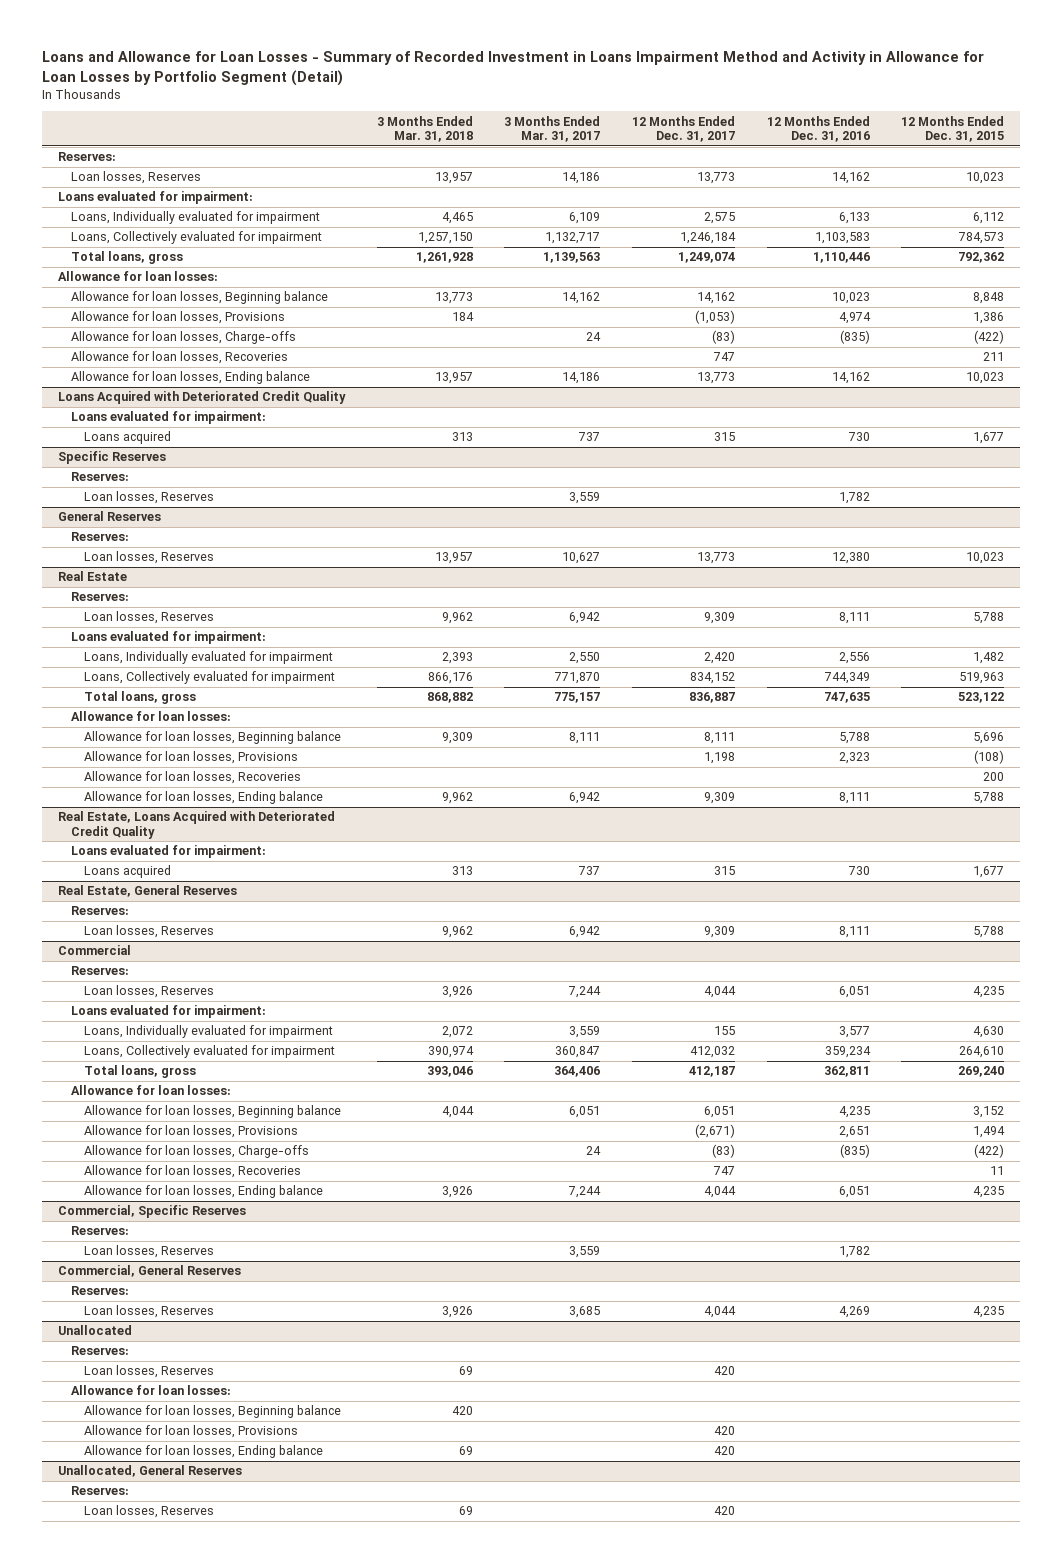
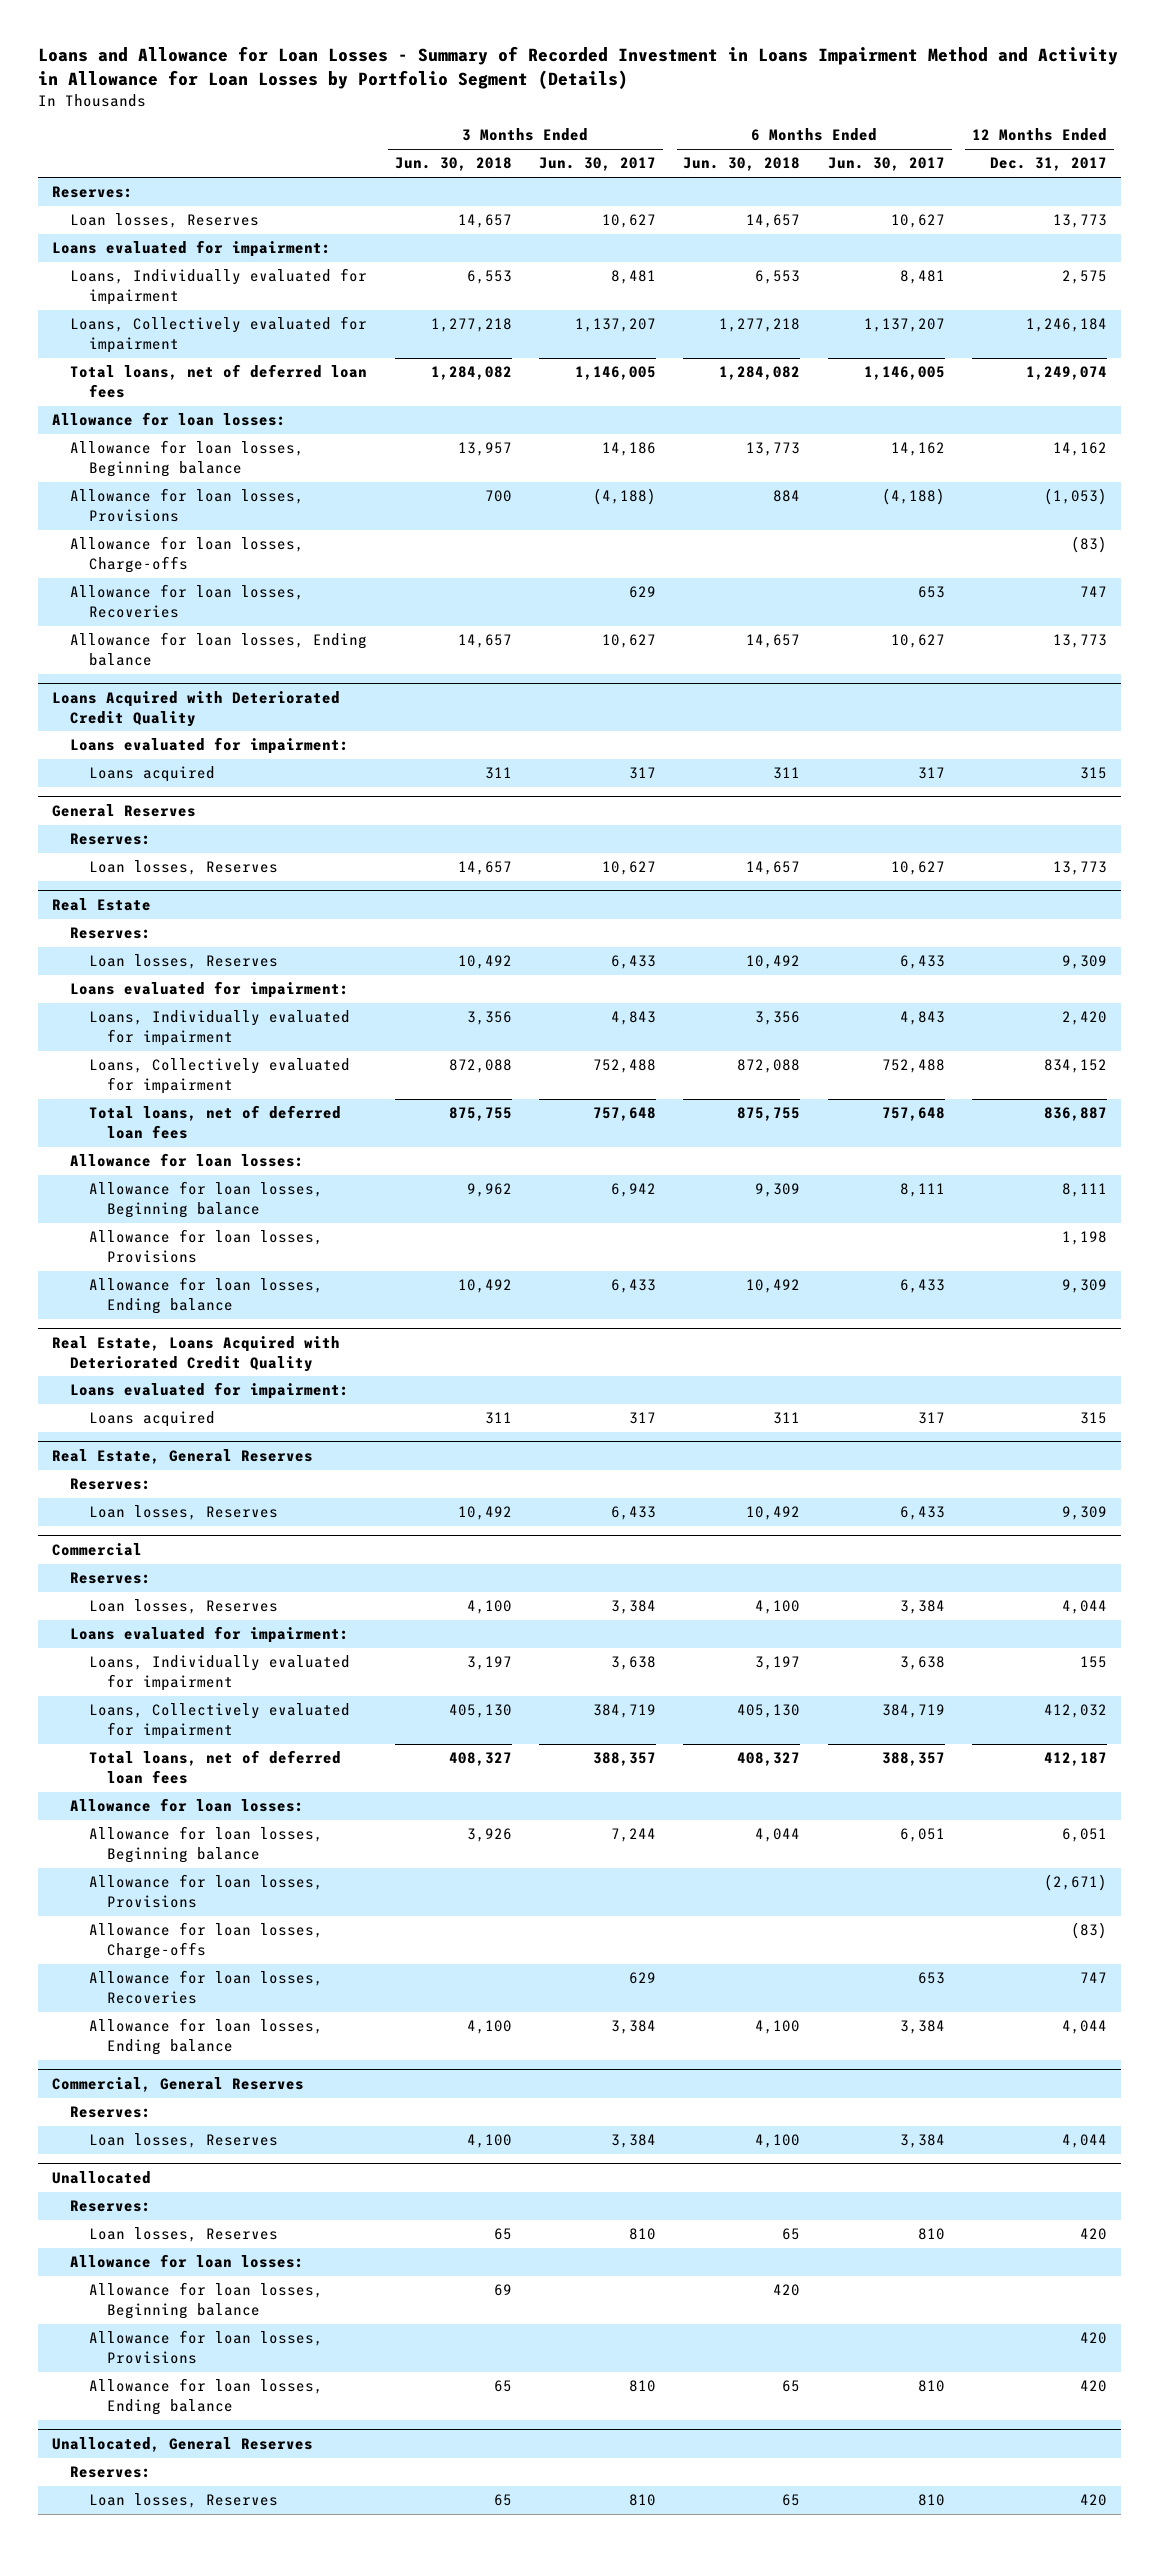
- Loans and Allowance for Loan Losses - Summary of Recorded Investment in Loans Impairment Method and Activity in Allowance for Loan Losses by Portfolio Segment (Detail)
+ Loans and Allowance for Loan Losses - Summary of Recorded Investment in Loans Impairment Method and Activity in Allowance for Loan Losses by Portfolio Segment (Details)
- | 3 Months Ended Mar. 31, 2018 | 3 Months Ended Mar. 31, 2017 | 12 Months Ended Dec. 31, 2017 | 12 Months Ended Dec. 31, 2016 | 12 Months Ended Dec. 31, 2015
+ | 3 Months Ended Jun. 30, 2018 | 3 Months Ended Jun. 30, 2017 | 6 Months Ended Jun. 30, 2018 | 6 Months Ended Jun. 30, 2017 | 12 Months Ended Dec. 31, 2017
- Total loans, gross | 1,261,928 | 1,139,563 | 1,249,074 | 1,110,446 | 792,362
+ Total loans, net of deferred loan fees | 1,284,082 | 1,146,005 | 1,284,082 | 1,146,005 | 1,249,074
- Specific Reserves
- Reserves:
- Loan losses, Reserves | | 3,559 | | 1,782 |
@ Real Estate
- Total loans, gross | 868,882 | 775,157 | 836,887 | 747,635 | 523,122
+ Total loans, net of deferred loan fees | 875,755 | 757,648 | 875,755 | 757,648 | 836,887
- Allowance for loan losses, Recoveries | | | | | 200
@ Commercial
- Total loans, gross | 393,046 | 364,406 | 412,187 | 362,811 | 269,240
+ Total loans, net of deferred loan fees | 408,327 | 388,357 | 408,327 | 388,357 | 412,187
- Commercial, Specific Reserves
- Reserves:
- Loan losses, Reserves | | 3,559 | | 1,782 |

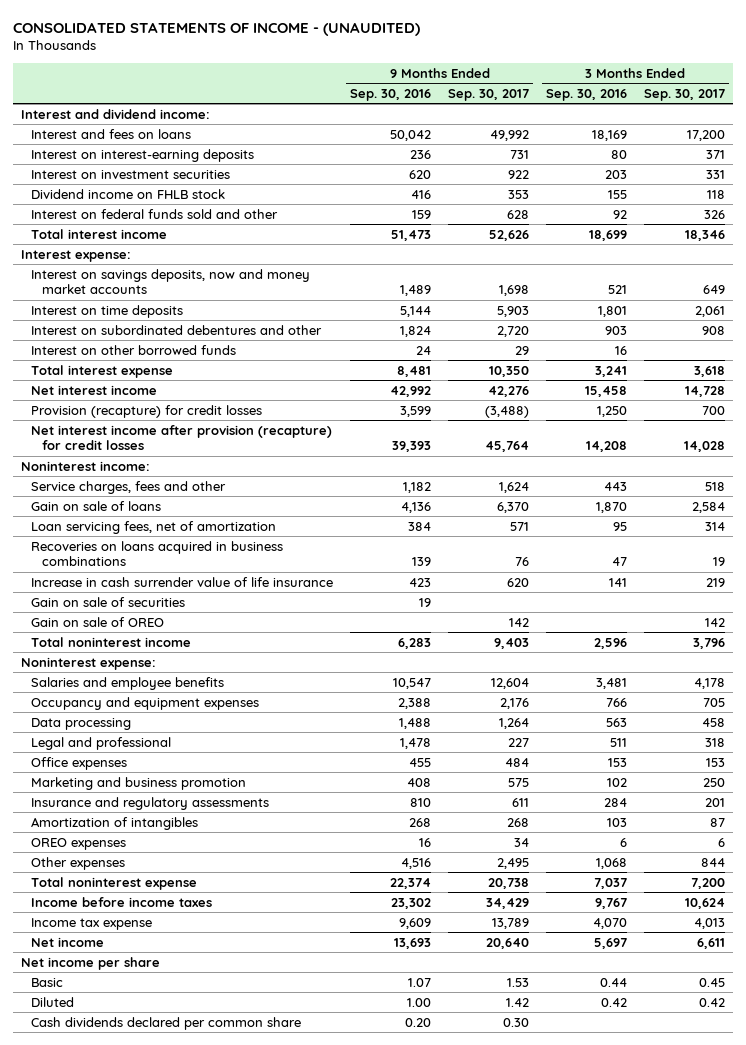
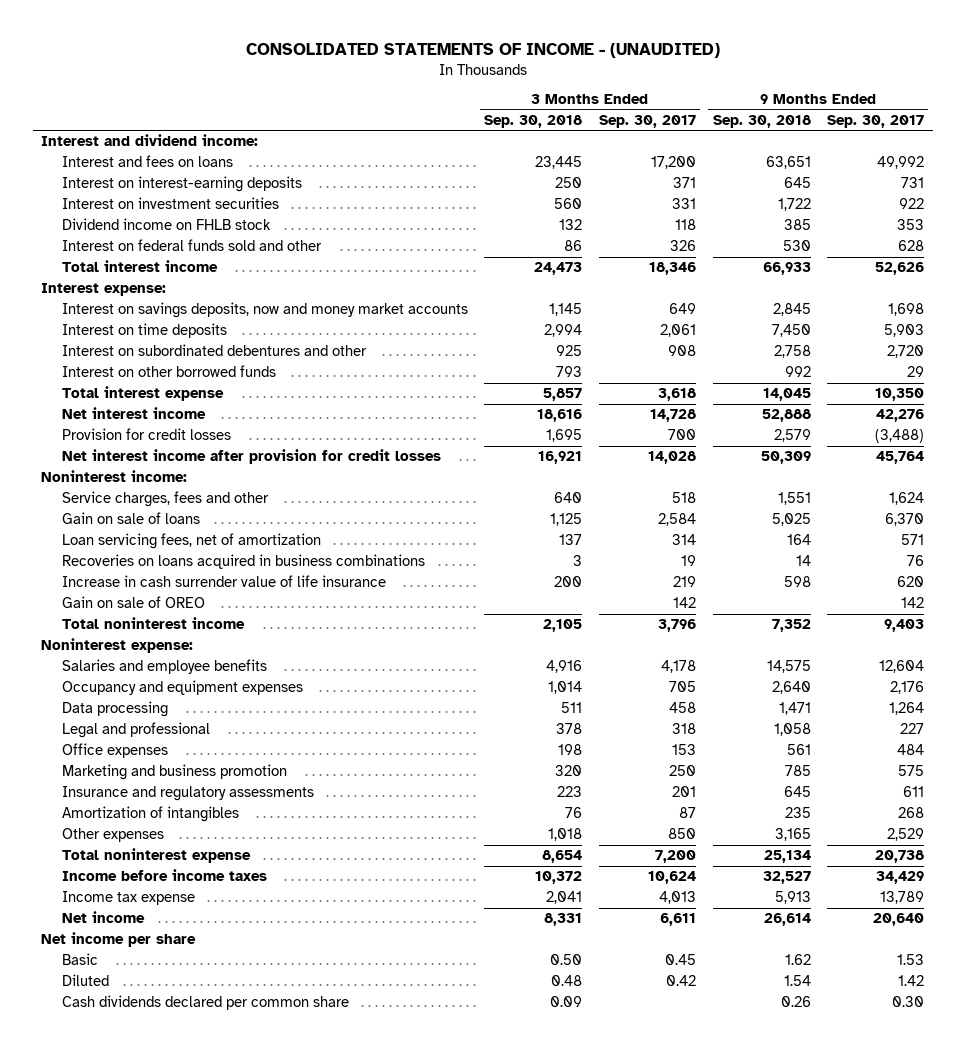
- | 9 Months Ended Sep. 30, 2016 | 9 Months Ended Sep. 30, 2017 | 3 Months Ended Sep. 30, 2016 | 3 Months Ended Sep. 30, 2017
+ | 3 Months Ended Sep. 30, 2018 | 3 Months Ended Sep. 30, 2017 | 9 Months Ended Sep. 30, 2018 | 9 Months Ended Sep. 30, 2017
- Provision (recapture) for credit losses | 3,599 | (3,488) | 1,250 | 700
- Net interest income after provision (recapture) for credit losses | 39,393 | 45,764 | 14,208 | 14,028
+ Provision for credit losses | 1,695 | 700 | 2,579 | (3,488)
+ Net interest income after provision for credit losses | 16,921 | 14,028 | 50,309 | 45,764
- Gain on sale of securities | 19 | | |
- OREO expenses | 16 | 34 | 6 | 6
- Other expenses | 4,516 | 2,495 | 1,068 | 844
+ Other expenses | 1,018 | 850 | 3,165 | 2,529

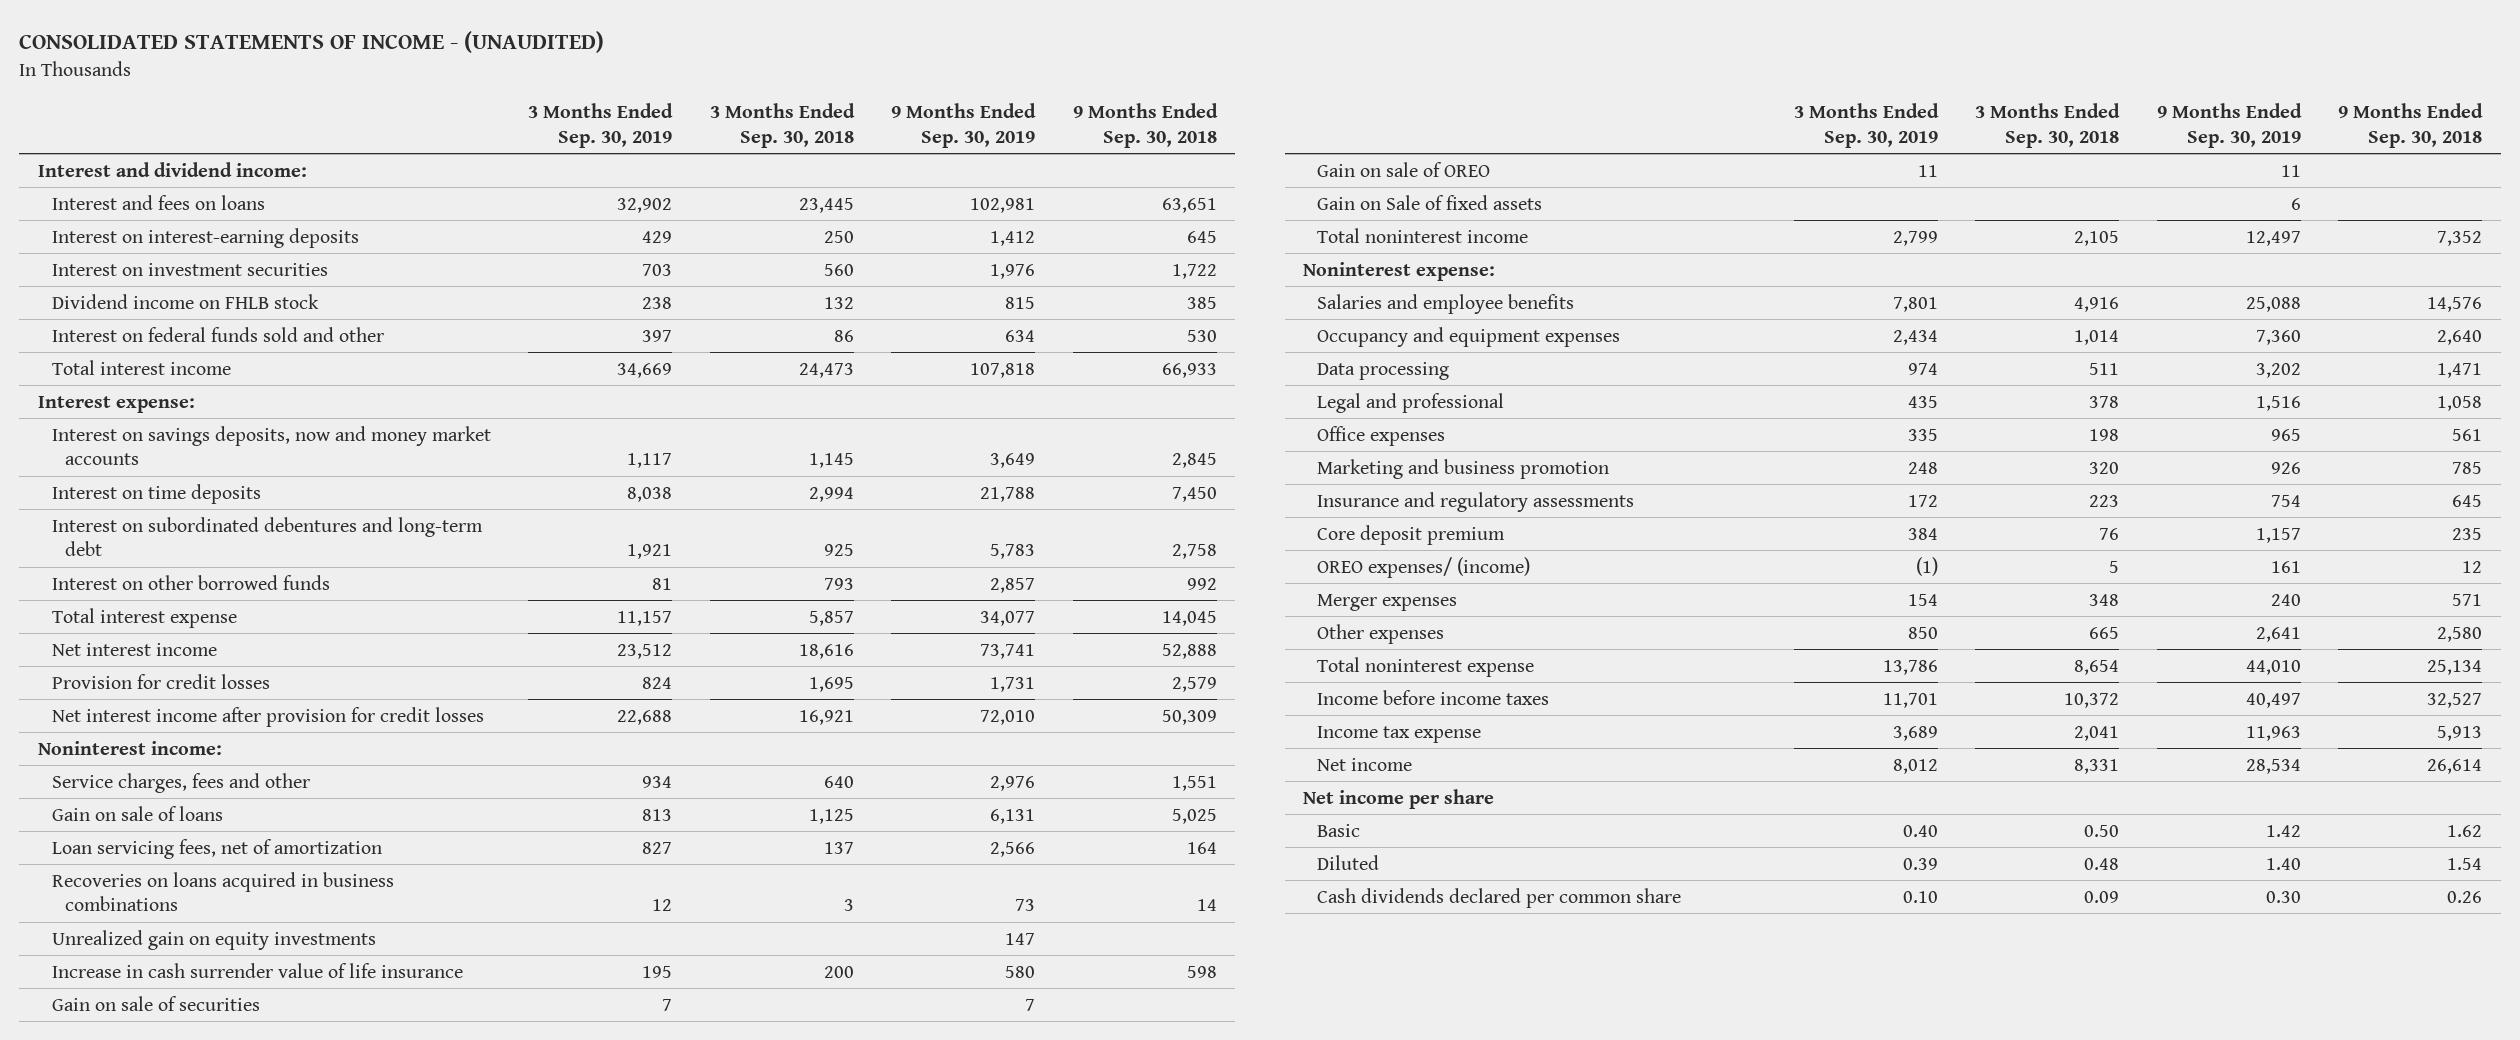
- | 3 Months Ended Sep. 30, 2018 | 3 Months Ended Sep. 30, 2017 | 9 Months Ended Sep. 30, 2018 | 9 Months Ended Sep. 30, 2017
+ | 3 Months Ended Sep. 30, 2019 | 3 Months Ended Sep. 30, 2018 | 9 Months Ended Sep. 30, 2019 | 9 Months Ended Sep. 30, 2018
- Interest on subordinated debentures and other | 925 | 908 | 2,758 | 2,720
+ Interest on subordinated debentures and long-term debt | 1,921 | 925 | 5,783 | 2,758
+ Unrealized gain on equity investments | | | 147 |
+ Gain on sale of securities | 7 | | 7 |
+ Gain on Sale of fixed assets | | | 6 |
- Salaries and employee benefits | 4,916 | 4,178 | 14,575 | 12,604
+ Salaries and employee benefits | 7,801 | 4,916 | 25,088 | 14,576
- Amortization of intangibles | 76 | 87 | 235 | 268
- Other expenses | 1,018 | 850 | 3,165 | 2,529
+ Core deposit premium | 384 | 76 | 1,157 | 235
+ OREO expenses/ (income) | (1) | 5 | 161 | 12
+ Merger expenses | 154 | 348 | 240 | 571
+ Other expenses | 850 | 665 | 2,641 | 2,580

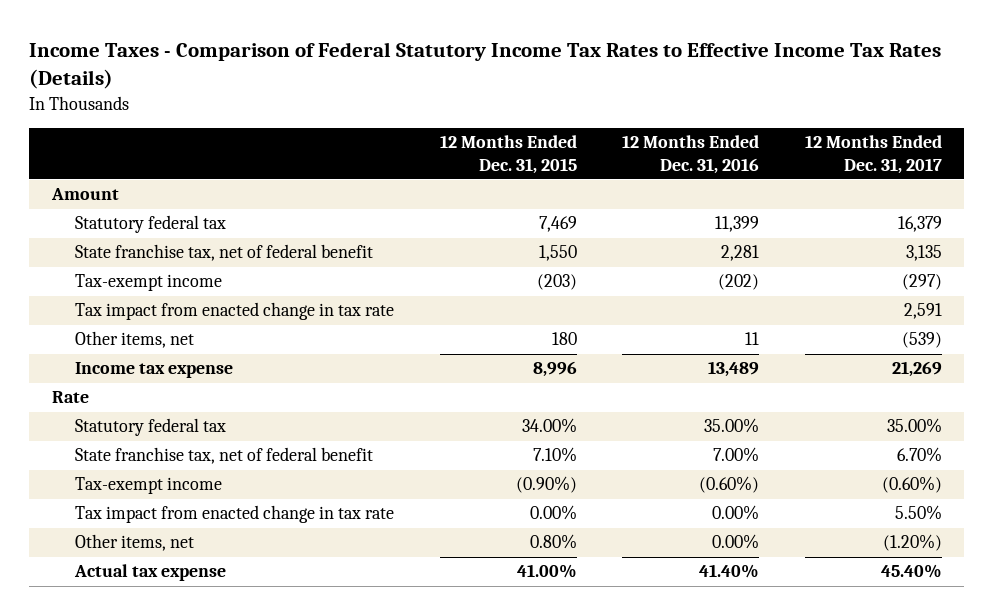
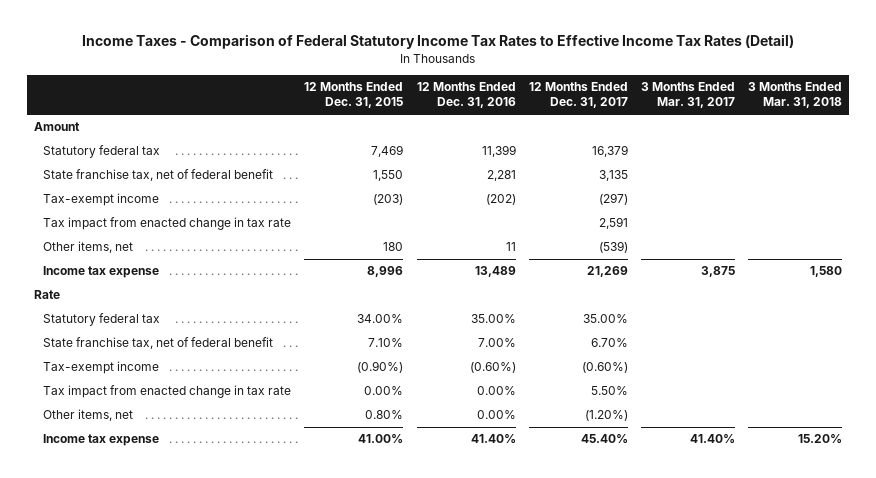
- Income Taxes - Comparison of Federal Statutory Income Tax Rates to Effective Income Tax Rates (Details)
+ Income Taxes - Comparison of Federal Statutory Income Tax Rates to Effective Income Tax Rates (Detail)
- | 12 Months Ended Dec. 31, 2015 | 12 Months Ended Dec. 31, 2016 | 12 Months Ended Dec. 31, 2017
+ | 12 Months Ended Dec. 31, 2015 | 12 Months Ended Dec. 31, 2016 | 12 Months Ended Dec. 31, 2017 | 3 Months Ended Mar. 31, 2017 | 3 Months Ended Mar. 31, 2018
- Actual tax expense | 41.00% | 41.40% | 45.40%
+ Income tax expense | 41.00% | 41.40% | 45.40% | 41.40% | 15.20%

